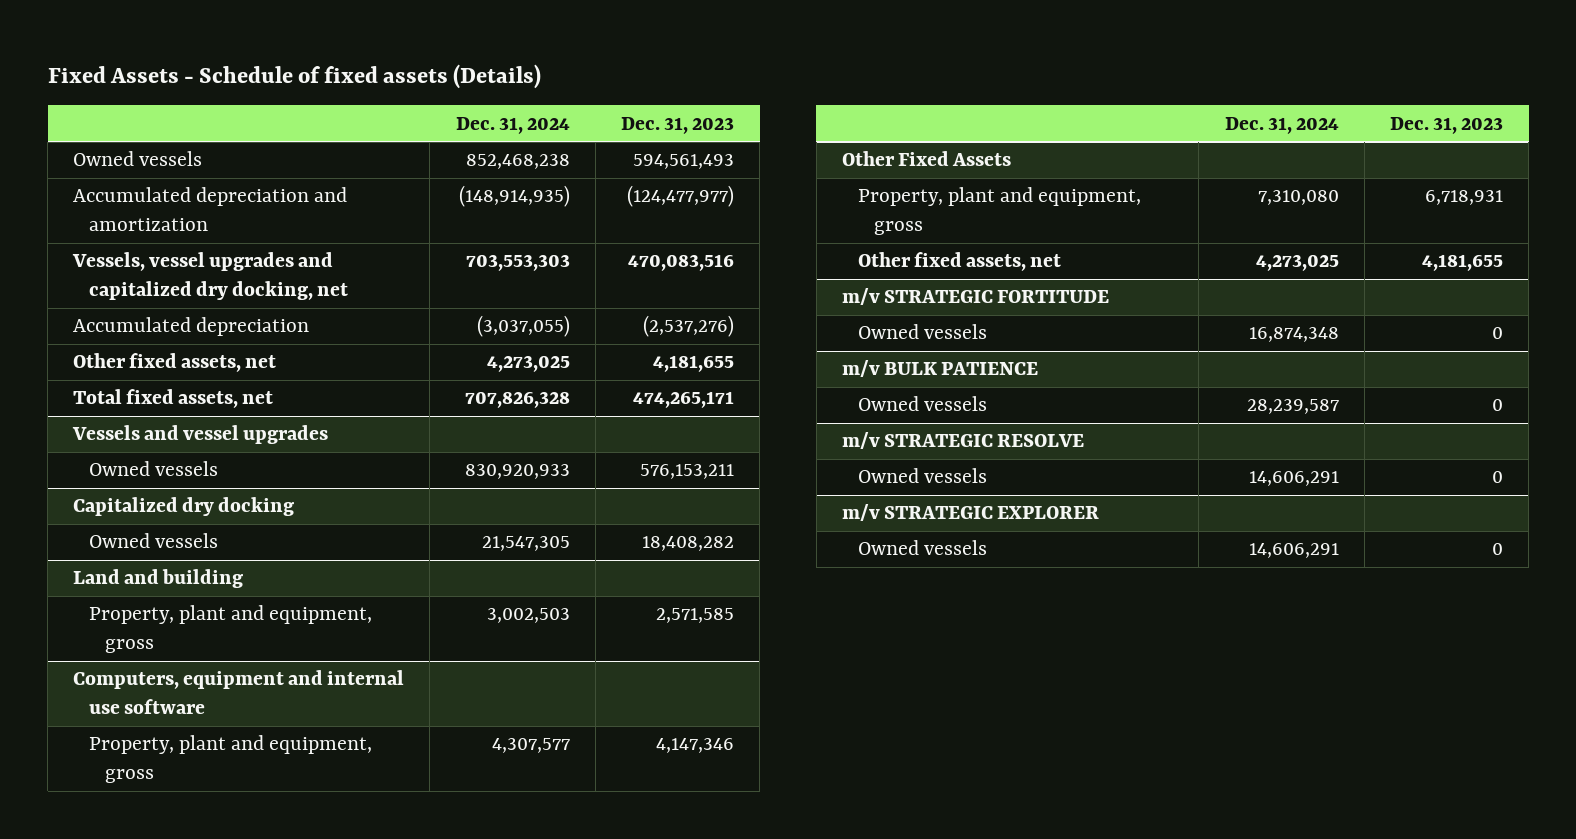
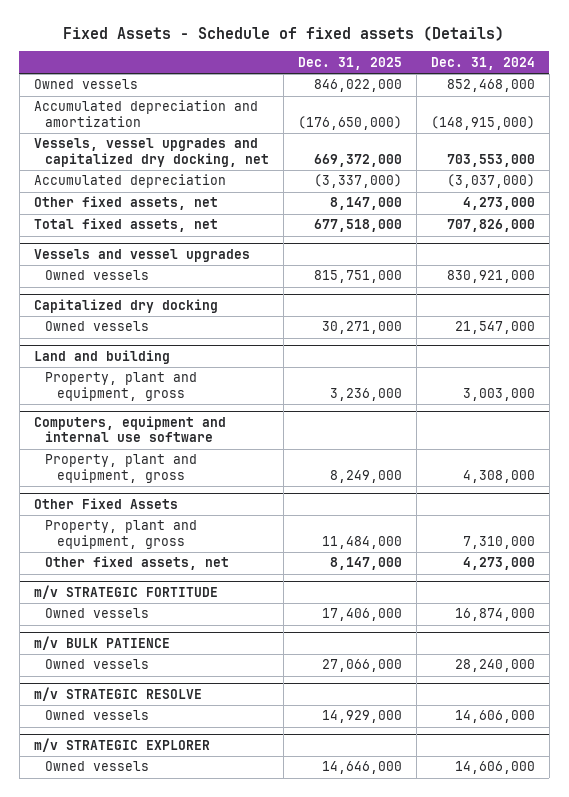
- | Dec. 31, 2024 | Dec. 31, 2023
+ | Dec. 31, 2025 | Dec. 31, 2024
- Owned vessels | 852,468,238 | 594,561,493
- Accumulated depreciation and amortization | (148,914,935) | (124,477,977)
- Vessels, vessel upgrades and capitalized dry docking, net | 703,553,303 | 470,083,516
- Accumulated depreciation | (3,037,055) | (2,537,276)
- Other fixed assets, net | 4,273,025 | 4,181,655
- Total fixed assets, net | 707,826,328 | 474,265,171
+ Owned vessels | 846,022,000 | 852,468,000
+ Accumulated depreciation and amortization | (176,650,000) | (148,915,000)
+ Vessels, vessel upgrades and capitalized dry docking, net | 669,372,000 | 703,553,000
+ Accumulated depreciation | (3,337,000) | (3,037,000)
+ Other fixed assets, net | 8,147,000 | 4,273,000
+ Total fixed assets, net | 677,518,000 | 707,826,000
@ Vessels and vessel upgrades
- Owned vessels | 830,920,933 | 576,153,211
+ Owned vessels | 815,751,000 | 830,921,000
@ Capitalized dry docking
- Owned vessels | 21,547,305 | 18,408,282
+ Owned vessels | 30,271,000 | 21,547,000
@ Land and building
- Property, plant and equipment, gross | 3,002,503 | 2,571,585
+ Property, plant and equipment, gross | 3,236,000 | 3,003,000
@ Computers, equipment and internal use software
- Property, plant and equipment, gross | 4,307,577 | 4,147,346
+ Property, plant and equipment, gross | 8,249,000 | 4,308,000
@ Other Fixed Assets
- Property, plant and equipment, gross | 7,310,080 | 6,718,931
- Other fixed assets, net | 4,273,025 | 4,181,655
+ Property, plant and equipment, gross | 11,484,000 | 7,310,000
+ Other fixed assets, net | 8,147,000 | 4,273,000
@ m/v STRATEGIC FORTITUDE
- Owned vessels | 16,874,348 | 0
+ Owned vessels | 17,406,000 | 16,874,000
@ m/v BULK PATIENCE
- Owned vessels | 28,239,587 | 0
+ Owned vessels | 27,066,000 | 28,240,000
@ m/v STRATEGIC RESOLVE
- Owned vessels | 14,606,291 | 0
+ Owned vessels | 14,929,000 | 14,606,000
@ m/v STRATEGIC EXPLORER
- Owned vessels | 14,606,291 | 0
+ Owned vessels | 14,646,000 | 14,606,000

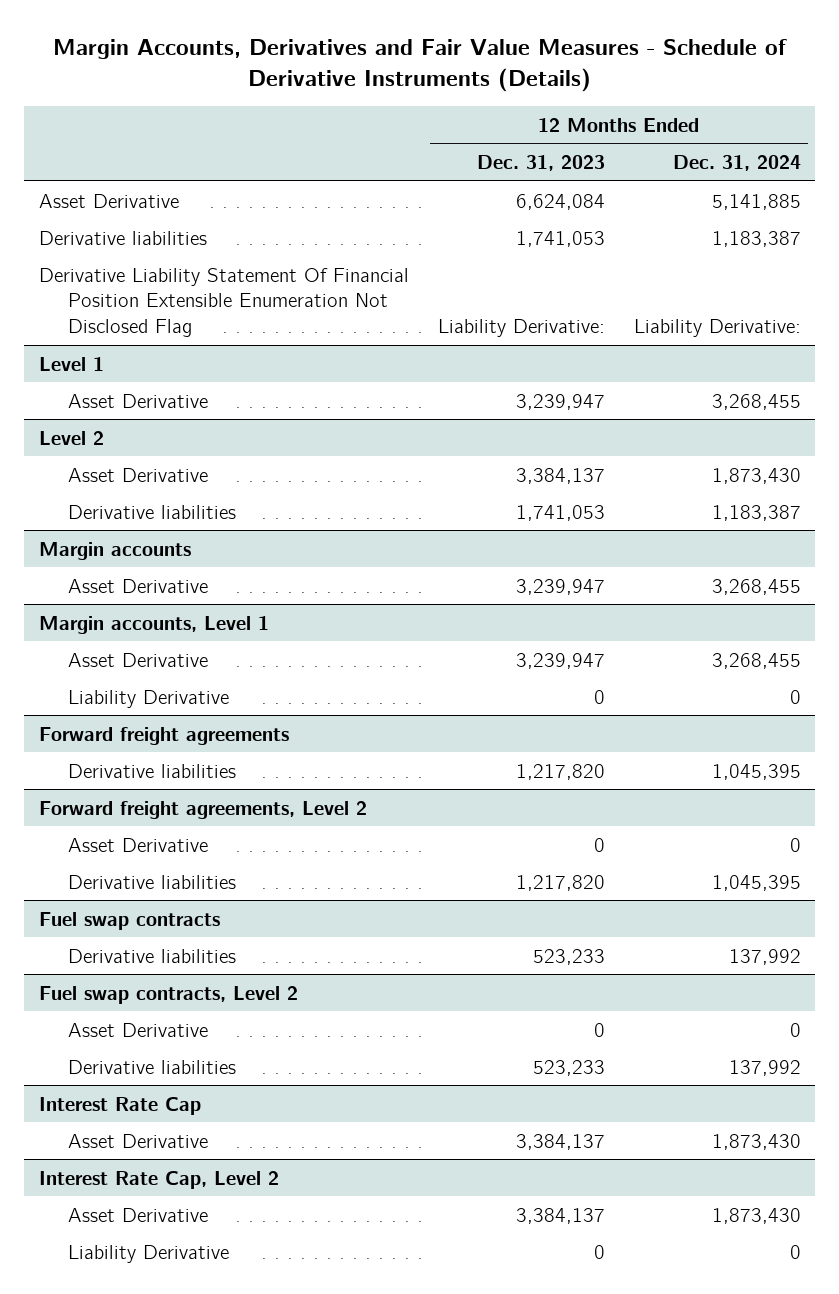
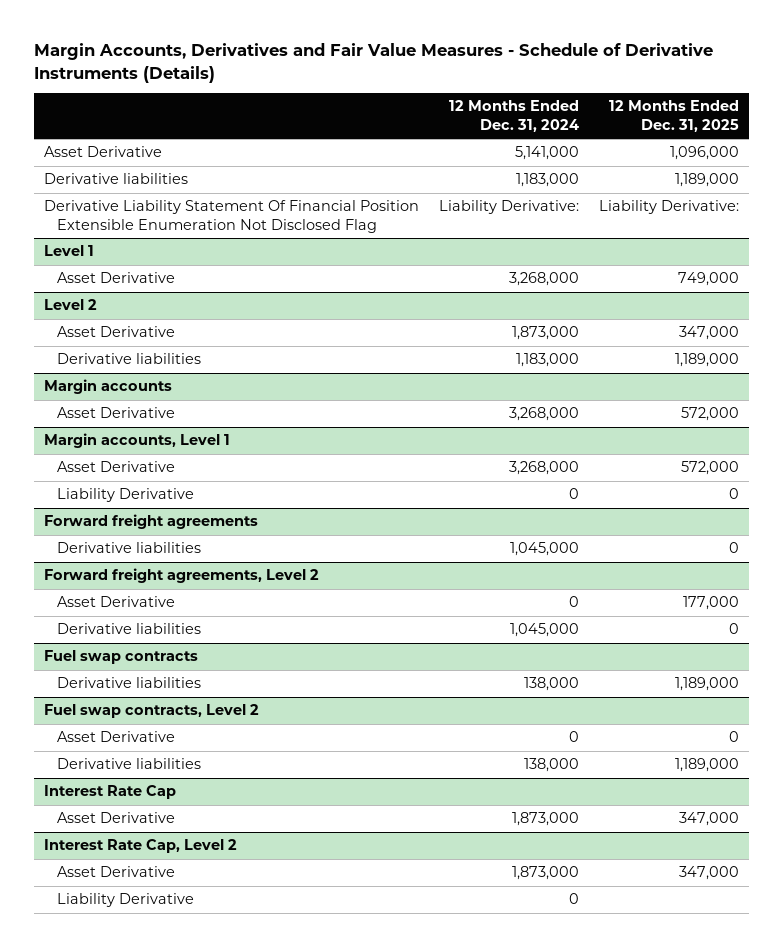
- | 12 Months Ended Dec. 31, 2023 | 12 Months Ended Dec. 31, 2024
+ | 12 Months Ended Dec. 31, 2024 | 12 Months Ended Dec. 31, 2025
- Asset Derivative | 6,624,084 | 5,141,885
- Derivative liabilities | 1,741,053 | 1,183,387
+ Asset Derivative | 5,141,000 | 1,096,000
+ Derivative liabilities | 1,183,000 | 1,189,000
@ Level 1
- Asset Derivative | 3,239,947 | 3,268,455
+ Asset Derivative | 3,268,000 | 749,000
@ Level 2
- Asset Derivative | 3,384,137 | 1,873,430
- Derivative liabilities | 1,741,053 | 1,183,387
+ Asset Derivative | 1,873,000 | 347,000
+ Derivative liabilities | 1,183,000 | 1,189,000
@ Margin accounts
- Asset Derivative | 3,239,947 | 3,268,455
+ Asset Derivative | 3,268,000 | 572,000
@ Margin accounts, Level 1
- Asset Derivative | 3,239,947 | 3,268,455
+ Asset Derivative | 3,268,000 | 572,000
@ Forward freight agreements
- Derivative liabilities | 1,217,820 | 1,045,395
+ Derivative liabilities | 1,045,000 | 0
@ Forward freight agreements, Level 2
- Derivative liabilities | 1,217,820 | 1,045,395
+ Derivative liabilities | 1,045,000 | 0
@ Fuel swap contracts
- Derivative liabilities | 523,233 | 137,992
+ Derivative liabilities | 138,000 | 1,189,000
@ Fuel swap contracts, Level 2
- Derivative liabilities | 523,233 | 137,992
+ Derivative liabilities | 138,000 | 1,189,000
@ Interest Rate Cap
- Asset Derivative | 3,384,137 | 1,873,430
+ Asset Derivative | 1,873,000 | 347,000
@ Interest Rate Cap, Level 2
- Asset Derivative | 3,384,137 | 1,873,430
+ Asset Derivative | 1,873,000 | 347,000

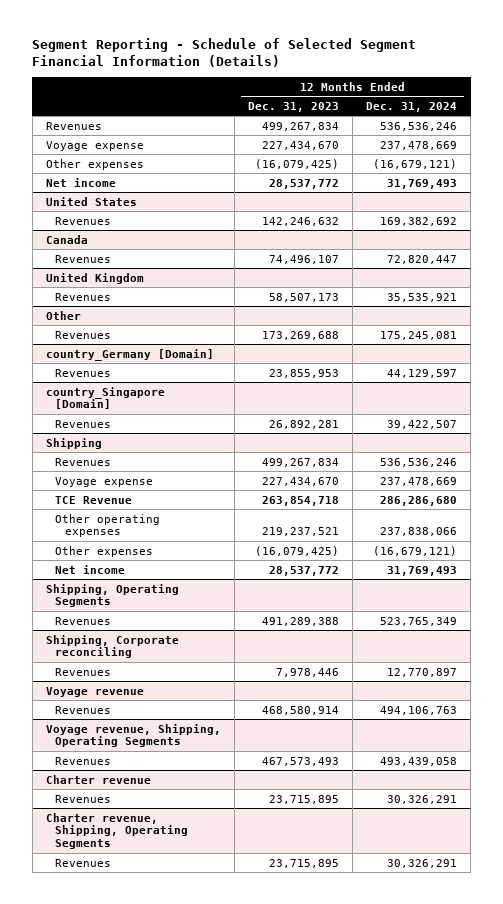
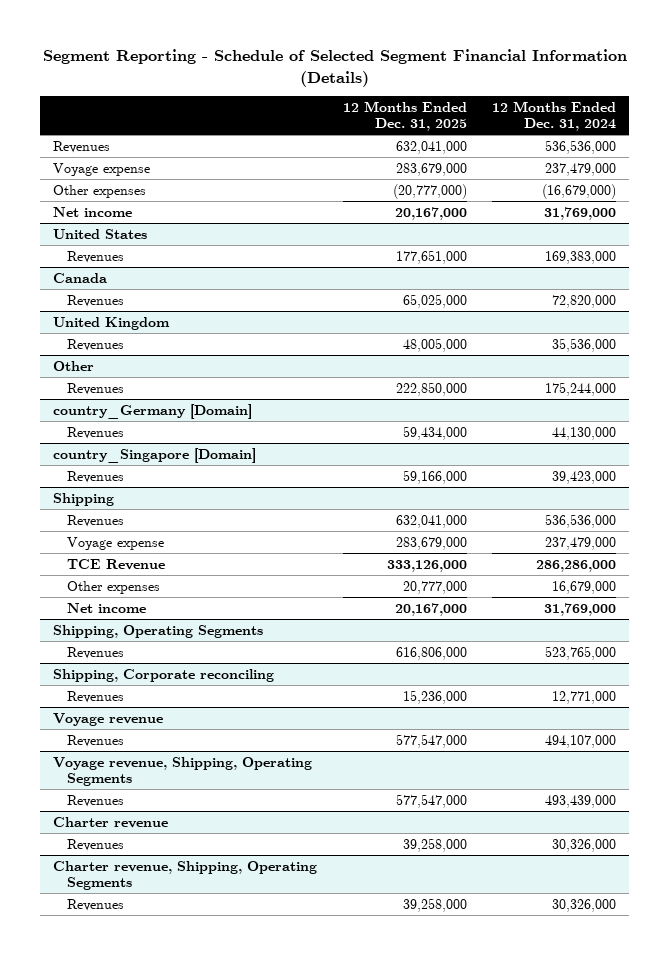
- | 12 Months Ended Dec. 31, 2023 | 12 Months Ended Dec. 31, 2024
+ | 12 Months Ended Dec. 31, 2025 | 12 Months Ended Dec. 31, 2024
- Revenues | 499,267,834 | 536,536,246
- Voyage expense | 227,434,670 | 237,478,669
- Other expenses | (16,079,425) | (16,679,121)
- Net income | 28,537,772 | 31,769,493
+ Revenues | 632,041,000 | 536,536,000
+ Voyage expense | 283,679,000 | 237,479,000
+ Other expenses | (20,777,000) | (16,679,000)
+ Net income | 20,167,000 | 31,769,000
@ United States
- Revenues | 142,246,632 | 169,382,692
+ Revenues | 177,651,000 | 169,383,000
@ Canada
- Revenues | 74,496,107 | 72,820,447
+ Revenues | 65,025,000 | 72,820,000
@ United Kingdom
- Revenues | 58,507,173 | 35,535,921
+ Revenues | 48,005,000 | 35,536,000
@ Other
- Revenues | 173,269,688 | 175,245,081
+ Revenues | 222,850,000 | 175,244,000
@ country_Germany [Domain]
- Revenues | 23,855,953 | 44,129,597
+ Revenues | 59,434,000 | 44,130,000
@ country_Singapore [Domain]
- Revenues | 26,892,281 | 39,422,507
+ Revenues | 59,166,000 | 39,423,000
@ Shipping
- Revenues | 499,267,834 | 536,536,246
- Voyage expense | 227,434,670 | 237,478,669
- TCE Revenue | 263,854,718 | 286,286,680
- Other operating expenses | 219,237,521 | 237,838,066
- Other expenses | (16,079,425) | (16,679,121)
- Net income | 28,537,772 | 31,769,493
+ Revenues | 632,041,000 | 536,536,000
+ Voyage expense | 283,679,000 | 237,479,000
+ TCE Revenue | 333,126,000 | 286,286,000
+ Other expenses | 20,777,000 | 16,679,000
+ Net income | 20,167,000 | 31,769,000
@ Shipping, Operating Segments
- Revenues | 491,289,388 | 523,765,349
+ Revenues | 616,806,000 | 523,765,000
@ Shipping, Corporate reconciling
- Revenues | 7,978,446 | 12,770,897
+ Revenues | 15,236,000 | 12,771,000
@ Voyage revenue
- Revenues | 468,580,914 | 494,106,763
+ Revenues | 577,547,000 | 494,107,000
@ Voyage revenue, Shipping, Operating Segments
- Revenues | 467,573,493 | 493,439,058
+ Revenues | 577,547,000 | 493,439,000
@ Charter revenue
- Revenues | 23,715,895 | 30,326,291
+ Revenues | 39,258,000 | 30,326,000
@ Charter revenue, Shipping, Operating Segments
- Revenues | 23,715,895 | 30,326,291
+ Revenues | 39,258,000 | 30,326,000

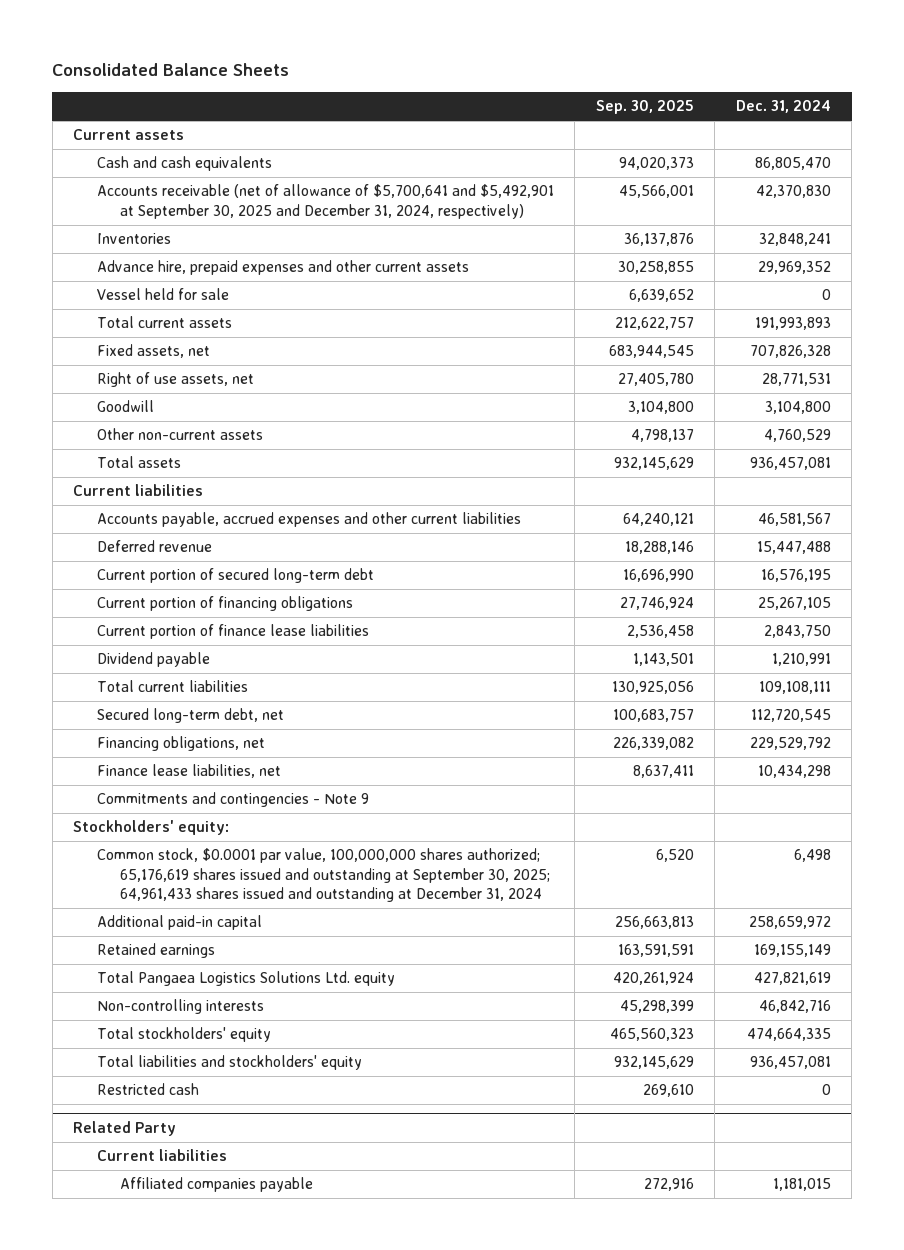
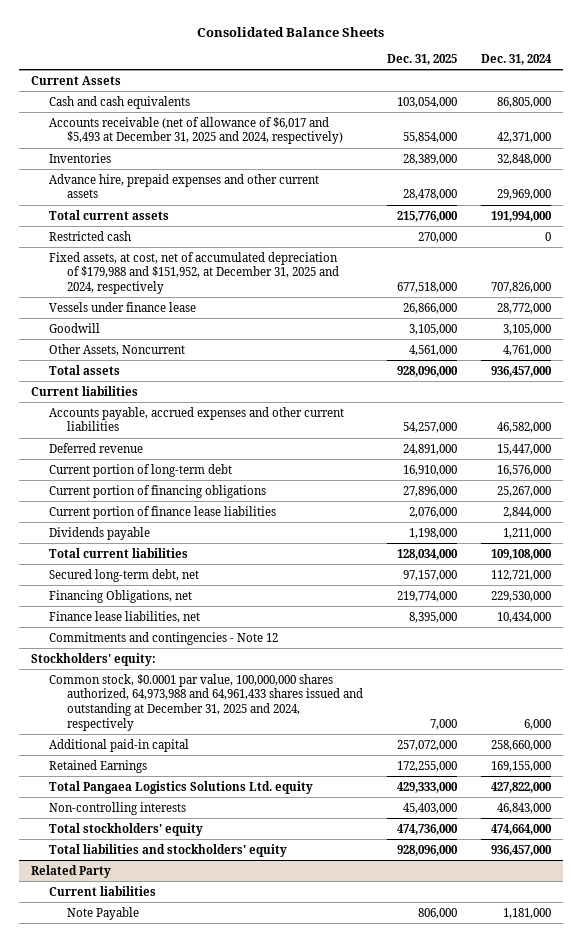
- | Sep. 30, 2025 | Dec. 31, 2024
+ | Dec. 31, 2025 | Dec. 31, 2024
- Current assets
- Cash and cash equivalents | 94,020,373 | 86,805,470
- Accounts receivable (net of allowance of $5,700,641 and $5,492,901 at September 30, 2025 and December 31, 2024, respectively) | 45,566,001 | 42,370,830
- Inventories | 36,137,876 | 32,848,241
- Advance hire, prepaid expenses and other current assets | 30,258,855 | 29,969,352
- Vessel held for sale | 6,639,652 | 0
- Total current assets | 212,622,757 | 191,993,893
- Fixed assets, net | 683,944,545 | 707,826,328
- Right of use assets, net | 27,405,780 | 28,771,531
- Goodwill | 3,104,800 | 3,104,800
- Other non-current assets | 4,798,137 | 4,760,529
- Total assets | 932,145,629 | 936,457,081
+ Current Assets
+ Cash and cash equivalents | 103,054,000 | 86,805,000
+ Accounts receivable (net of allowance of $6,017 and $5,493 at December 31, 2025 and 2024, respectively) | 55,854,000 | 42,371,000
+ Inventories | 28,389,000 | 32,848,000
+ Advance hire, prepaid expenses and other current assets | 28,478,000 | 29,969,000
+ Total current assets | 215,776,000 | 191,994,000
moved up: Restricted cash | 270,000 | 0
+ Fixed assets, at cost, net of accumulated depreciation of $179,988 and $151,952, at December 31, 2025 and 2024, respectively | 677,518,000 | 707,826,000
+ Vessels under finance lease | 26,866,000 | 28,772,000
+ Goodwill | 3,105,000 | 3,105,000
+ Other Assets, Noncurrent | 4,561,000 | 4,761,000
+ Total assets | 928,096,000 | 936,457,000
- Accounts payable, accrued expenses and other current liabilities | 64,240,121 | 46,581,567
- Deferred revenue | 18,288,146 | 15,447,488
- Current portion of secured long-term debt | 16,696,990 | 16,576,195
- Current portion of financing obligations | 27,746,924 | 25,267,105
- Current portion of finance lease liabilities | 2,536,458 | 2,843,750
- Dividend payable | 1,143,501 | 1,210,991
- Total current liabilities | 130,925,056 | 109,108,111
- Secured long-term debt, net | 100,683,757 | 112,720,545
- Financing obligations, net | 226,339,082 | 229,529,792
- Finance lease liabilities, net | 8,637,411 | 10,434,298
- Commitments and contingencies - Note 9
+ Accounts payable, accrued expenses and other current liabilities | 54,257,000 | 46,582,000
+ Deferred revenue | 24,891,000 | 15,447,000
+ Current portion of long-term debt | 16,910,000 | 16,576,000
+ Current portion of financing obligations | 27,896,000 | 25,267,000
+ Current portion of finance lease liabilities | 2,076,000 | 2,844,000
+ Dividends payable | 1,198,000 | 1,211,000
+ Total current liabilities | 128,034,000 | 109,108,000
+ Secured long-term debt, net | 97,157,000 | 112,721,000
+ Financing Obligations, net | 219,774,000 | 229,530,000
+ Finance lease liabilities, net | 8,395,000 | 10,434,000
+ Commitments and contingencies - Note 12
- Common stock, $0.0001 par value, 100,000,000 shares authorized; 65,176,619 shares issued and outstanding at September 30, 2025; 64,961,433 shares issued and outstanding at December 31, 2024 | 6,520 | 6,498
- Additional paid-in capital | 256,663,813 | 258,659,972
- Retained earnings | 163,591,591 | 169,155,149
- Total Pangaea Logistics Solutions Ltd. equity | 420,261,924 | 427,821,619
- Non-controlling interests | 45,298,399 | 46,842,716
- Total stockholders' equity | 465,560,323 | 474,664,335
- Total liabilities and stockholders' equity | 932,145,629 | 936,457,081
+ Common stock, $0.0001 par value, 100,000,000 shares authorized, 64,973,988 and 64,961,433 shares issued and outstanding at December 31, 2025 and 2024, respectively | 7,000 | 6,000
+ Additional paid-in capital | 257,072,000 | 258,660,000
+ Retained Earnings | 172,255,000 | 169,155,000
+ Total Pangaea Logistics Solutions Ltd. equity | 429,333,000 | 427,822,000
+ Non-controlling interests | 45,403,000 | 46,843,000
+ Total stockholders' equity | 474,736,000 | 474,664,000
+ Total liabilities and stockholders' equity | 928,096,000 | 936,457,000
@ Related Party
- Affiliated companies payable | 272,916 | 1,181,015
+ Note Payable | 806,000 | 1,181,000

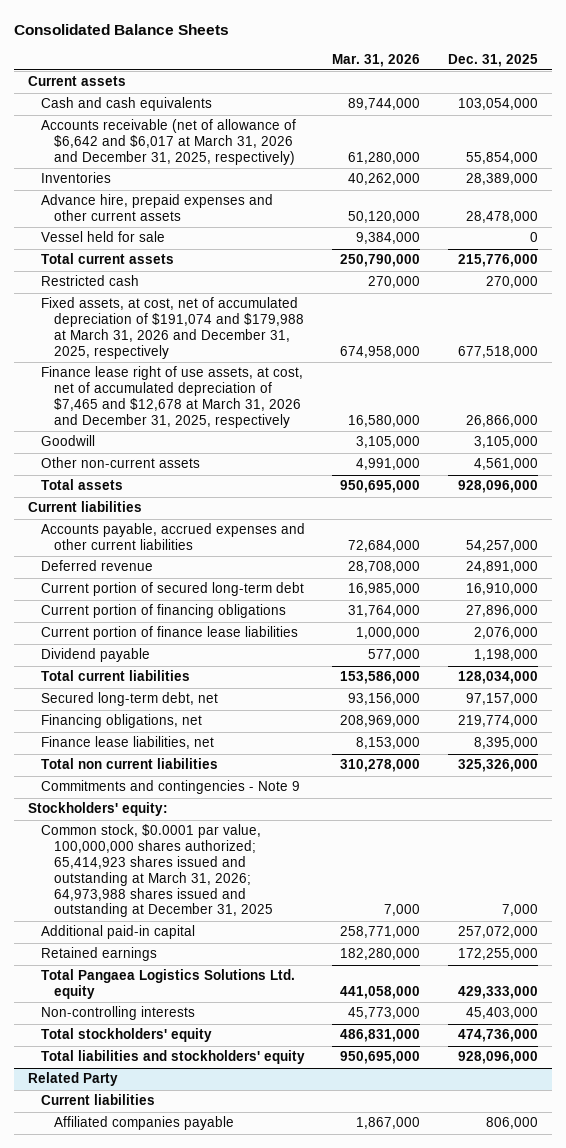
- | Dec. 31, 2025 | Dec. 31, 2024
+ | Mar. 31, 2026 | Dec. 31, 2025
- Current Assets
+ Current assets
- Accounts receivable (net of allowance of $6,017 and $5,493 at December 31, 2025 and 2024, respectively) | 55,854,000 | 42,371,000
+ Accounts receivable (net of allowance of $6,642 and $6,017 at March 31, 2026 and December 31, 2025, respectively) | 61,280,000 | 55,854,000
+ Vessel held for sale | 9,384,000 | 0
- Fixed assets, at cost, net of accumulated depreciation of $179,988 and $151,952, at December 31, 2025 and 2024, respectively | 677,518,000 | 707,826,000
- Vessels under finance lease | 26,866,000 | 28,772,000
+ Fixed assets, at cost, net of accumulated depreciation of $191,074 and $179,988 at March 31, 2026 and December 31, 2025, respectively | 674,958,000 | 677,518,000
+ Finance lease right of use assets, at cost, net of accumulated depreciation of $7,465 and $12,678 at March 31, 2026 and December 31, 2025, respectively | 16,580,000 | 26,866,000
- Other Assets, Noncurrent | 4,561,000 | 4,761,000
+ Other non-current assets | 4,991,000 | 4,561,000
- Current portion of long-term debt | 16,910,000 | 16,576,000
+ Current portion of secured long-term debt | 16,985,000 | 16,910,000
- Dividends payable | 1,198,000 | 1,211,000
+ Dividend payable | 577,000 | 1,198,000
- Financing Obligations, net | 219,774,000 | 229,530,000
+ Financing obligations, net | 208,969,000 | 219,774,000
- Commitments and contingencies - Note 12
+ Total non current liabilities | 310,278,000 | 325,326,000
+ Commitments and contingencies - Note 9
- Common stock, $0.0001 par value, 100,000,000 shares authorized, 64,973,988 and 64,961,433 shares issued and outstanding at December 31, 2025 and 2024, respectively | 7,000 | 6,000
+ Common stock, $0.0001 par value, 100,000,000 shares authorized; 65,414,923 shares issued and outstanding at March 31, 2026; 64,973,988 shares issued and outstanding at December 31, 2025 | 7,000 | 7,000
- Retained Earnings | 172,255,000 | 169,155,000
+ Retained earnings | 182,280,000 | 172,255,000
@ Related Party
- Note Payable | 806,000 | 1,181,000
+ Affiliated companies payable | 1,867,000 | 806,000

